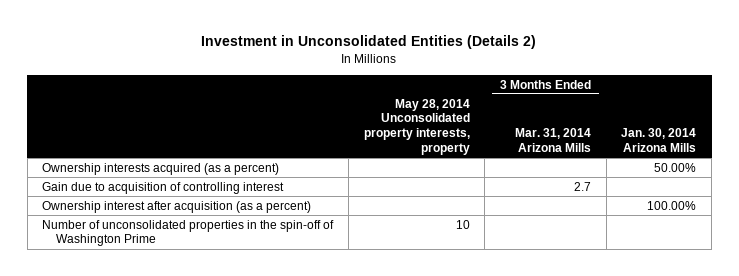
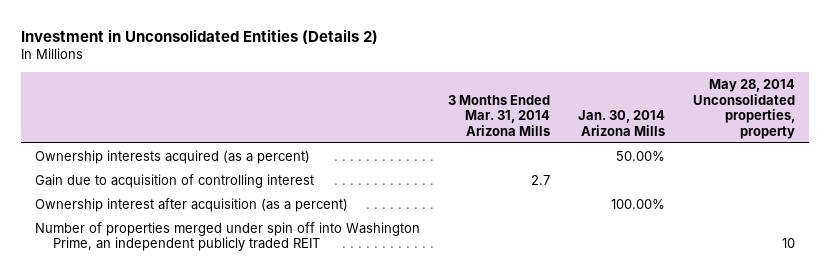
- | May 28, 2014 Unconsolidated property interests, property | 3 Months Ended Mar. 31, 2014 Arizona Mills | Jan. 30, 2014 Arizona Mills
+ | 3 Months Ended Mar. 31, 2014 Arizona Mills | Jan. 30, 2014 Arizona Mills | May 28, 2014 Unconsolidated properties, property
- Number of unconsolidated properties in the spin-off of Washington Prime | 10 | |
+ Number of properties merged under spin off into Washington Prime, an independent publicly traded REIT | | | 10

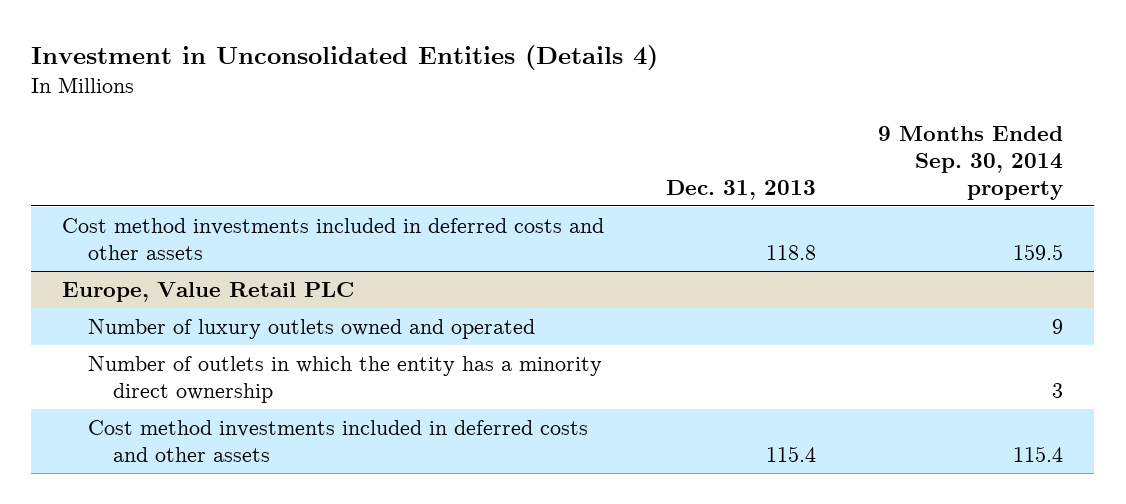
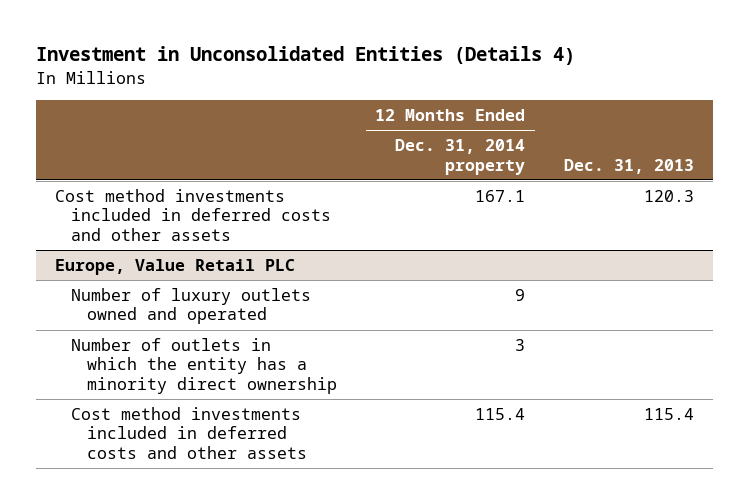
- | Dec. 31, 2013 | 9 Months Ended Sep. 30, 2014 property
+ | 12 Months Ended Dec. 31, 2014 property | Dec. 31, 2013
- Cost method investments included in deferred costs and other assets | 118.8 | 159.5
+ Cost method investments included in deferred costs and other assets | 167.1 | 120.3

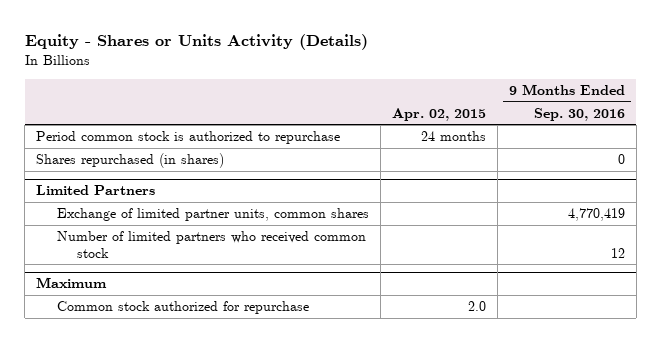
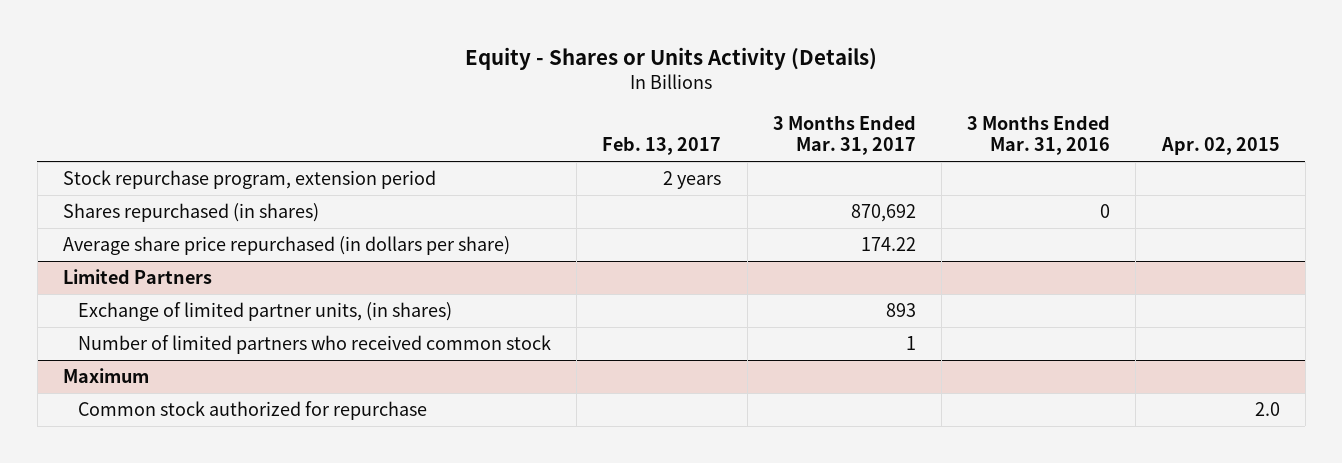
- | Apr. 02, 2015 | 9 Months Ended Sep. 30, 2016
+ | Feb. 13, 2017 | 3 Months Ended Mar. 31, 2017 | 3 Months Ended Mar. 31, 2016 | Apr. 02, 2015
- Period common stock is authorized to repurchase | 24 months |
+ Stock repurchase program, extension period | 2 years | | |
+ Average share price repurchased (in dollars per share) | | 174.22 | |
@ Limited Partners
- Exchange of limited partner units, common shares | | 4,770,419
+ Exchange of limited partner units, (in shares) | | 893 | |

